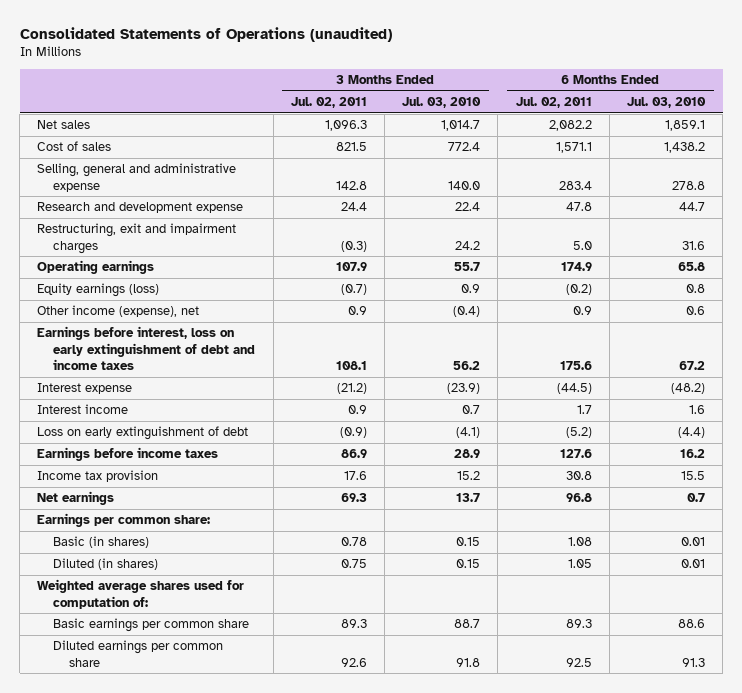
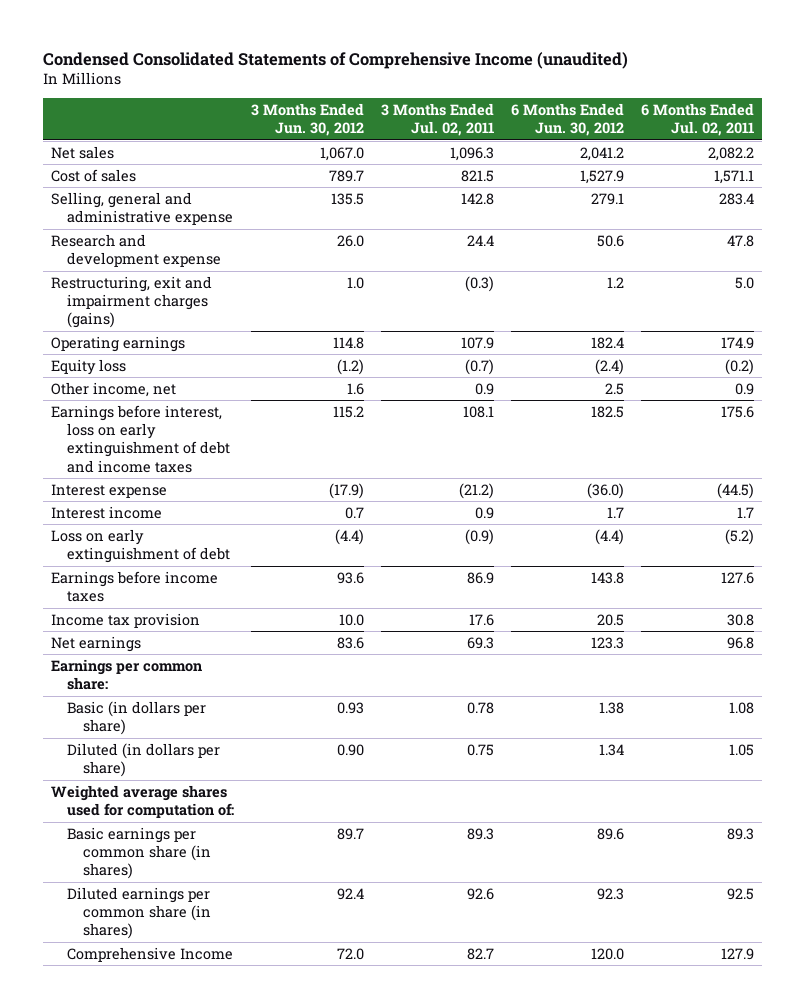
- Consolidated Statements of Operations (unaudited)
+ Condensed Consolidated Statements of Comprehensive Income (unaudited)
- | 3 Months Ended Jul. 02, 2011 | 3 Months Ended Jul. 03, 2010 | 6 Months Ended Jul. 02, 2011 | 6 Months Ended Jul. 03, 2010
+ | 3 Months Ended Jun. 30, 2012 | 3 Months Ended Jul. 02, 2011 | 6 Months Ended Jun. 30, 2012 | 6 Months Ended Jul. 02, 2011
- Restructuring, exit and impairment charges | (0.3) | 24.2 | 5.0 | 31.6
+ Restructuring, exit and impairment charges (gains) | 1.0 | (0.3) | 1.2 | 5.0
- Equity earnings (loss) | (0.7) | 0.9 | (0.2) | 0.8
- Other income (expense), net | 0.9 | (0.4) | 0.9 | 0.6
+ Equity loss | (1.2) | (0.7) | (2.4) | (0.2)
+ Other income, net | 1.6 | 0.9 | 2.5 | 0.9
- Basic (in shares) | 0.78 | 0.15 | 1.08 | 0.01
- Diluted (in shares) | 0.75 | 0.15 | 1.05 | 0.01
+ Basic (in dollars per share) | 0.93 | 0.78 | 1.38 | 1.08
+ Diluted (in dollars per share) | 0.90 | 0.75 | 1.34 | 1.05
- Basic earnings per common share | 89.3 | 88.7 | 89.3 | 88.6
- Diluted earnings per common share | 92.6 | 91.8 | 92.5 | 91.3
+ Basic earnings per common share (in shares) | 89.7 | 89.3 | 89.6 | 89.3
+ Diluted earnings per common share (in shares) | 92.4 | 92.6 | 92.3 | 92.5
+ Comprehensive Income | 72.0 | 82.7 | 120.0 | 127.9

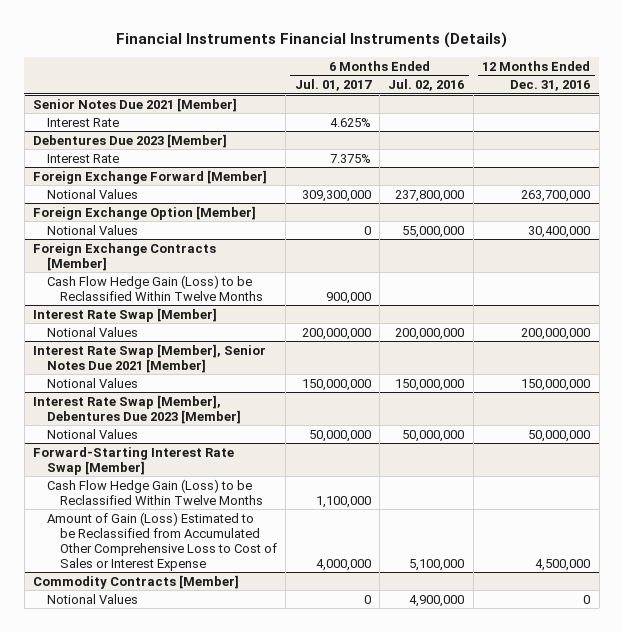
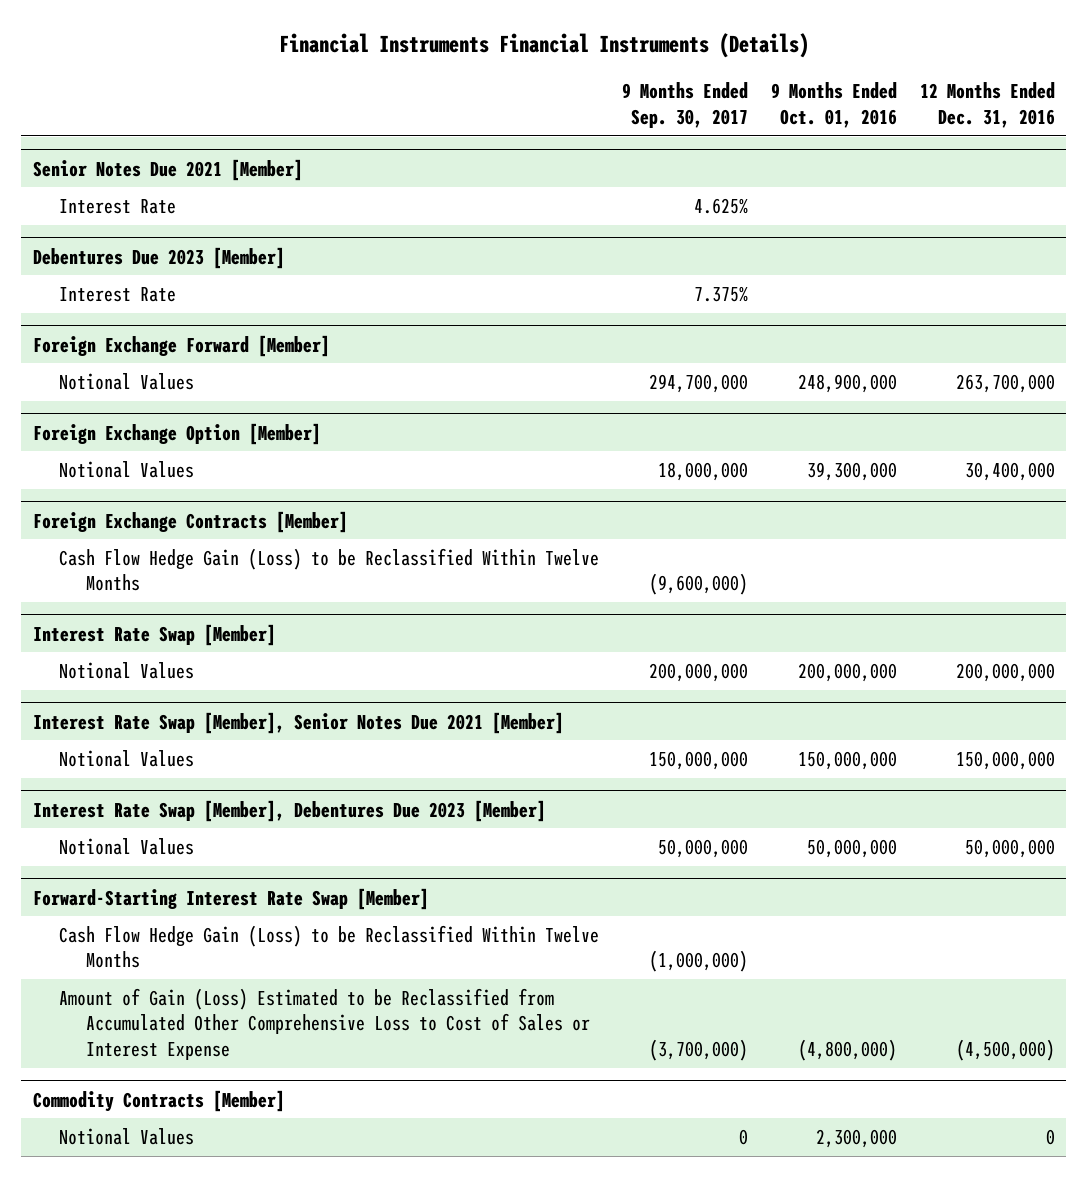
- | 6 Months Ended Jul. 01, 2017 | 6 Months Ended Jul. 02, 2016 | 12 Months Ended Dec. 31, 2016
+ | 9 Months Ended Sep. 30, 2017 | 9 Months Ended Oct. 01, 2016 | 12 Months Ended Dec. 31, 2016
@ Forward-Starting Interest Rate Swap [Member]
- Amount of Gain (Loss) Estimated to be Reclassified from Accumulated Other Comprehensive Loss to Cost of Sales or Interest Expense | 4,000,000 | 5,100,000 | 4,500,000
+ Amount of Gain (Loss) Estimated to be Reclassified from Accumulated Other Comprehensive Loss to Cost of Sales or Interest Expense | (3,700,000) | (4,800,000) | (4,500,000)

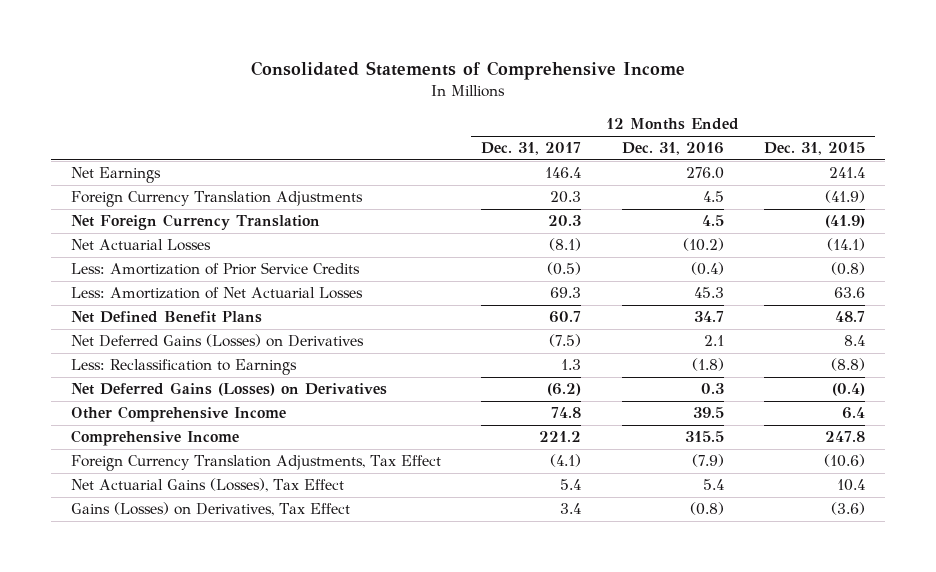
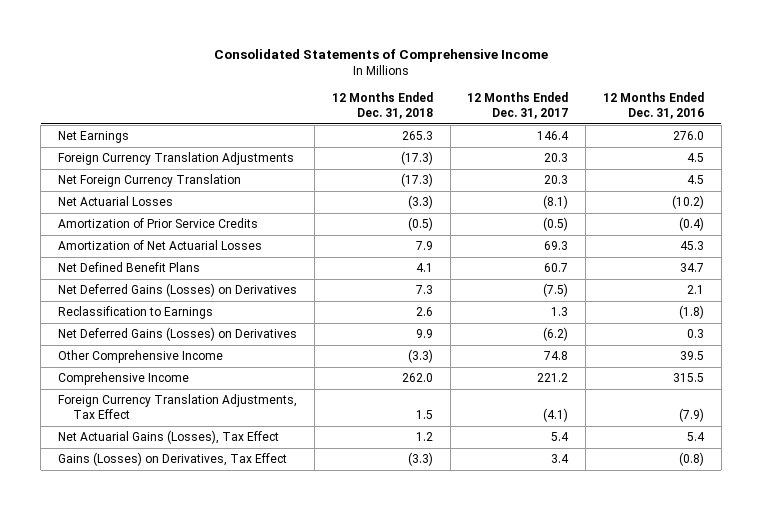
- | 12 Months Ended Dec. 31, 2017 | 12 Months Ended Dec. 31, 2016 | 12 Months Ended Dec. 31, 2015
+ | 12 Months Ended Dec. 31, 2018 | 12 Months Ended Dec. 31, 2017 | 12 Months Ended Dec. 31, 2016
- Less: Amortization of Prior Service Credits | (0.5) | (0.4) | (0.8)
- Less: Amortization of Net Actuarial Losses | 69.3 | 45.3 | 63.6
+ Amortization of Prior Service Credits | (0.5) | (0.5) | (0.4)
+ Amortization of Net Actuarial Losses | 7.9 | 69.3 | 45.3
- Less: Reclassification to Earnings | 1.3 | (1.8) | (8.8)
+ Reclassification to Earnings | 2.6 | 1.3 | (1.8)

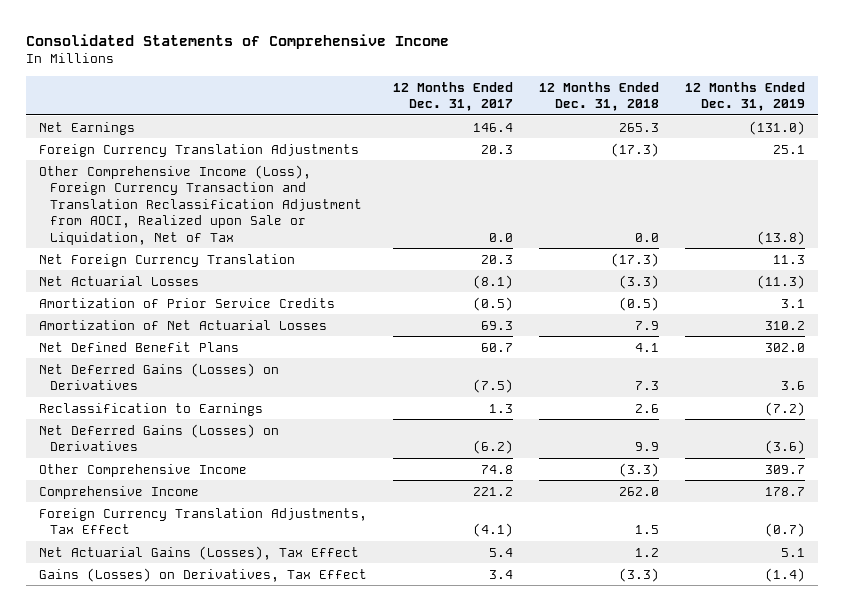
- | 12 Months Ended Dec. 31, 2018 | 12 Months Ended Dec. 31, 2017 | 12 Months Ended Dec. 31, 2016
+ | 12 Months Ended Dec. 31, 2017 | 12 Months Ended Dec. 31, 2018 | 12 Months Ended Dec. 31, 2019
+ Other Comprehensive Income (Loss), Foreign Currency Transaction and Translation Reclassification Adjustment from AOCI, Realized upon Sale or Liquidation, Net of Tax | 0.0 | 0.0 | (13.8)

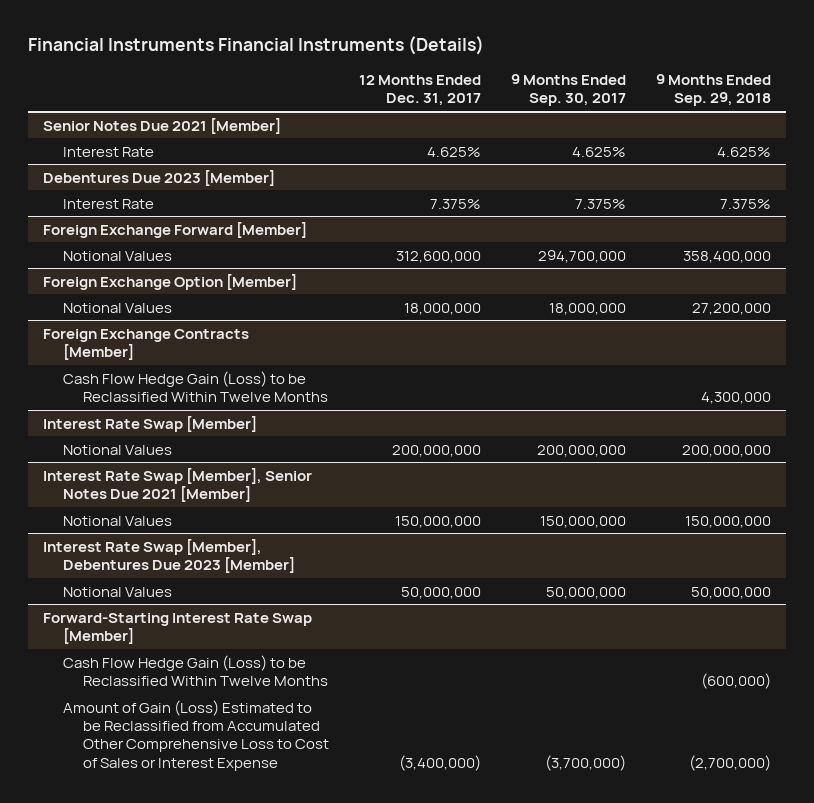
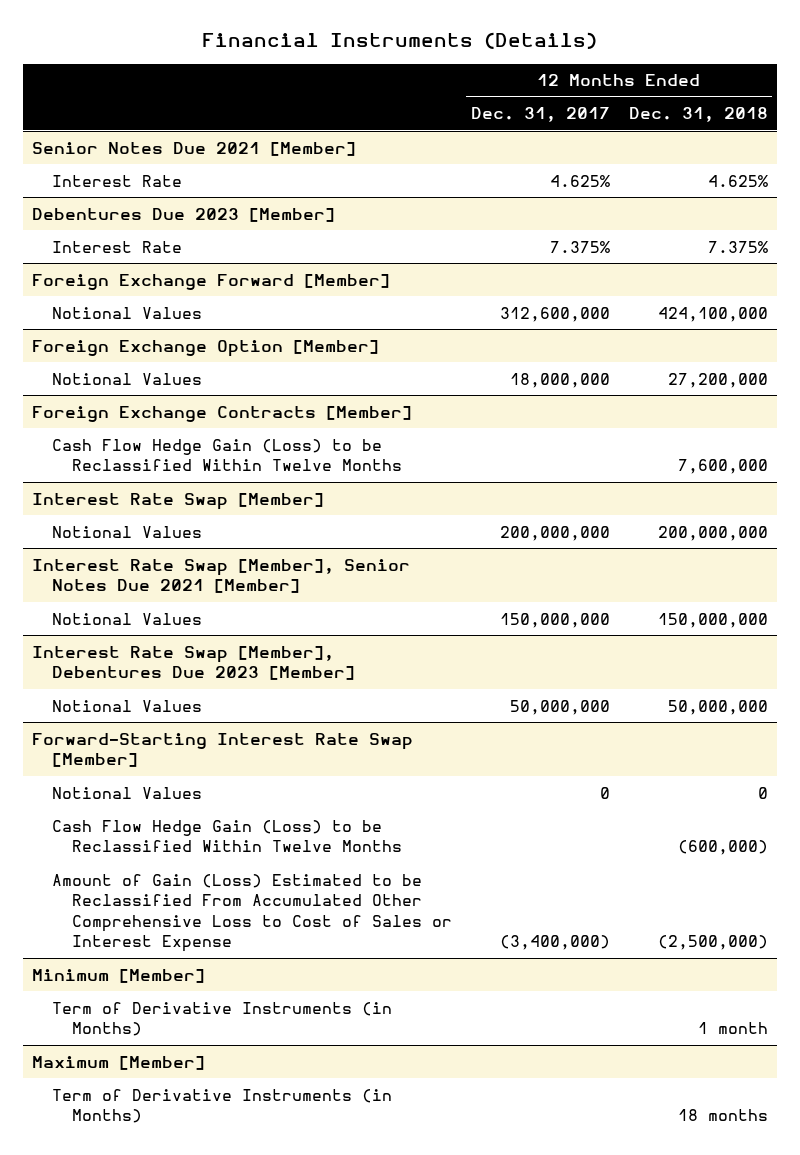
- Financial Instruments Financial Instruments (Details)
+ Financial Instruments (Details)
- | 12 Months Ended Dec. 31, 2017 | 9 Months Ended Sep. 30, 2017 | 9 Months Ended Sep. 29, 2018
+ | 12 Months Ended Dec. 31, 2017 | 12 Months Ended Dec. 31, 2018
@ Forward-Starting Interest Rate Swap [Member]
+ Notional Values | 0 | 0
- Amount of Gain (Loss) Estimated to be Reclassified from Accumulated Other Comprehensive Loss to Cost of Sales or Interest Expense | (3,400,000) | (3,700,000) | (2,700,000)
+ Amount of Gain (Loss) Estimated to be Reclassified From Accumulated Other Comprehensive Loss to Cost of Sales or Interest Expense | (3,400,000) | (2,500,000)
+ Minimum [Member]
+ Term of Derivative Instruments (in Months) | | 1 month
+ Maximum [Member]
+ Term of Derivative Instruments (in Months) | | 18 months

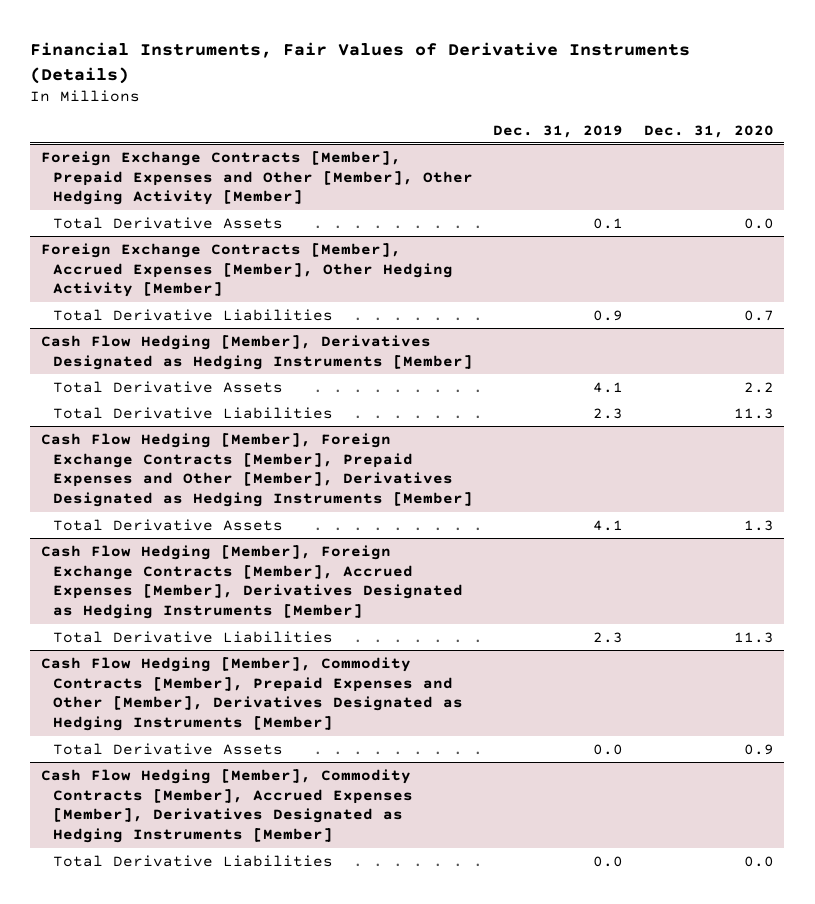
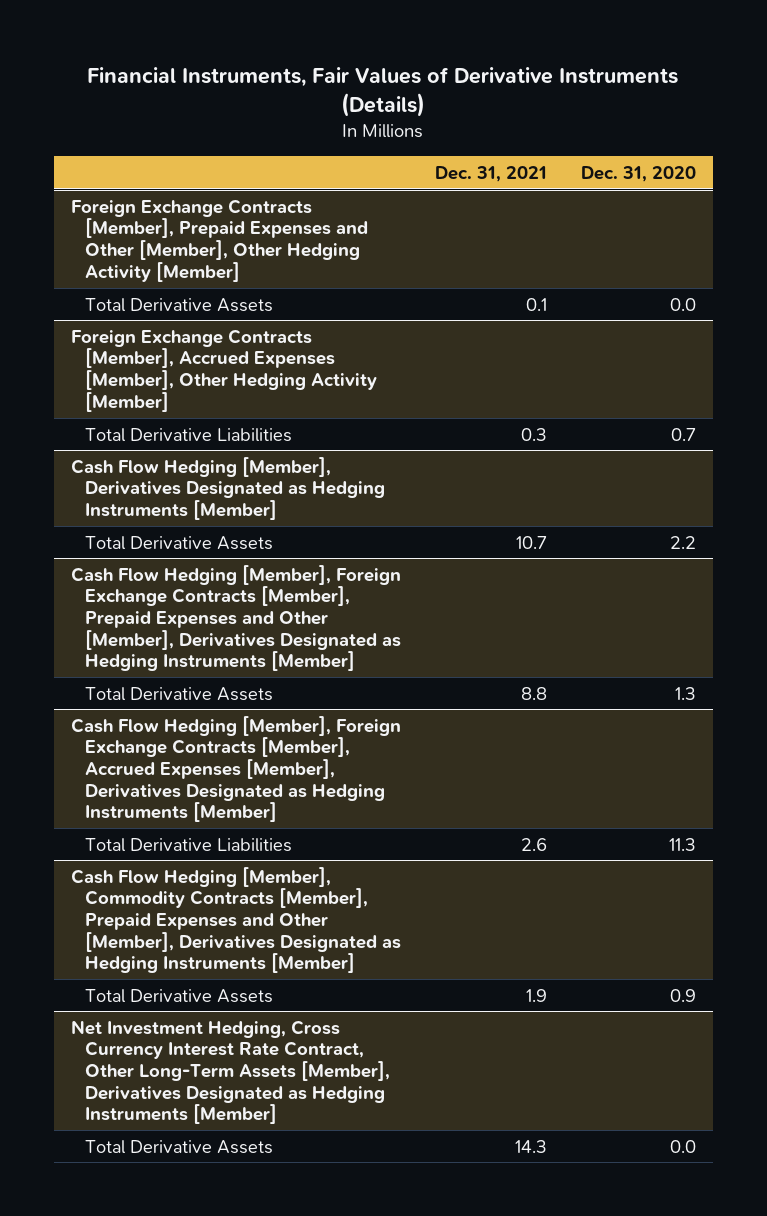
- | Dec. 31, 2019 | Dec. 31, 2020
+ | Dec. 31, 2021 | Dec. 31, 2020
@ Cash Flow Hedging [Member], Derivatives Designated as Hedging Instruments [Member]
- Total Derivative Liabilities | 2.3 | 11.3
- Cash Flow Hedging [Member], Commodity Contracts [Member], Accrued Expenses [Member], Derivatives Designated as Hedging Instruments [Member]
- Total Derivative Liabilities | 0.0 | 0.0
+ Net Investment Hedging, Cross Currency Interest Rate Contract, Other Long-Term Assets [Member], Derivatives Designated as Hedging Instruments [Member]
+ Total Derivative Assets | 14.3 | 0.0

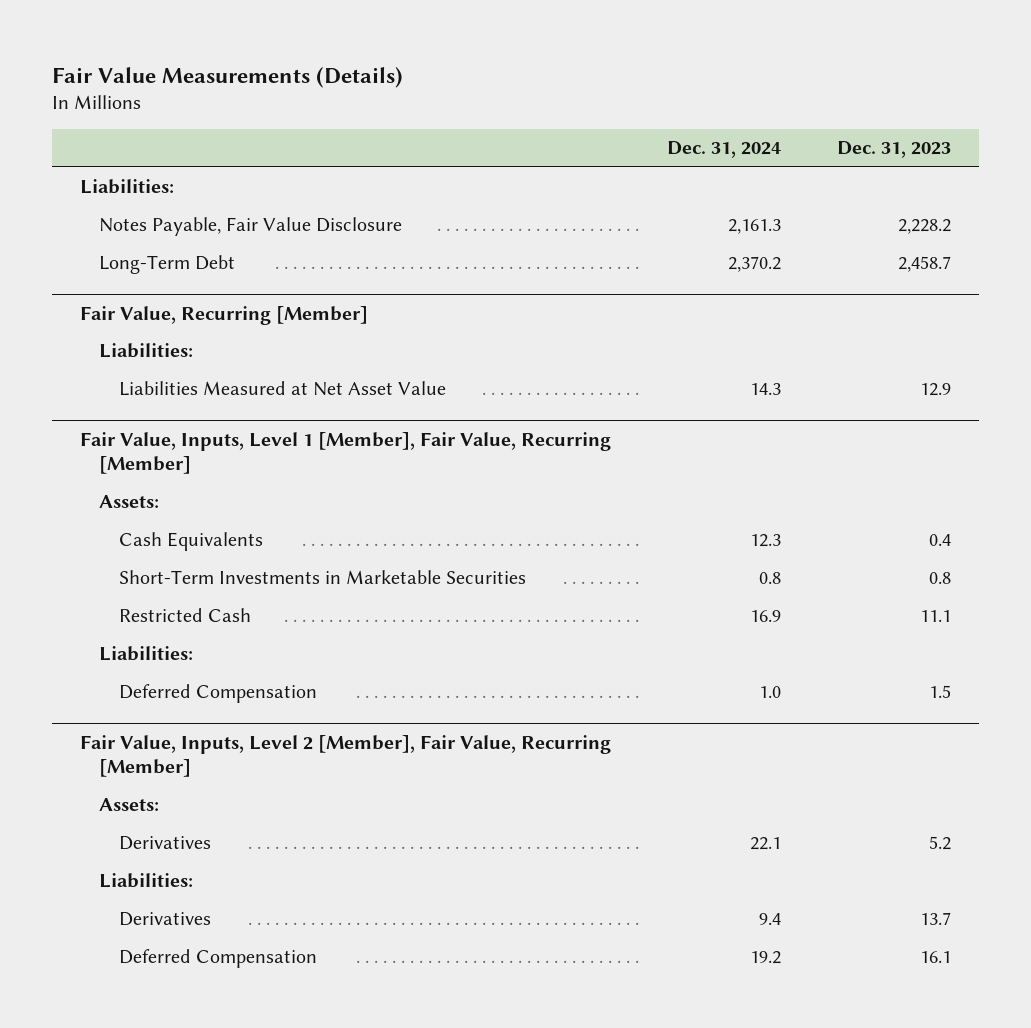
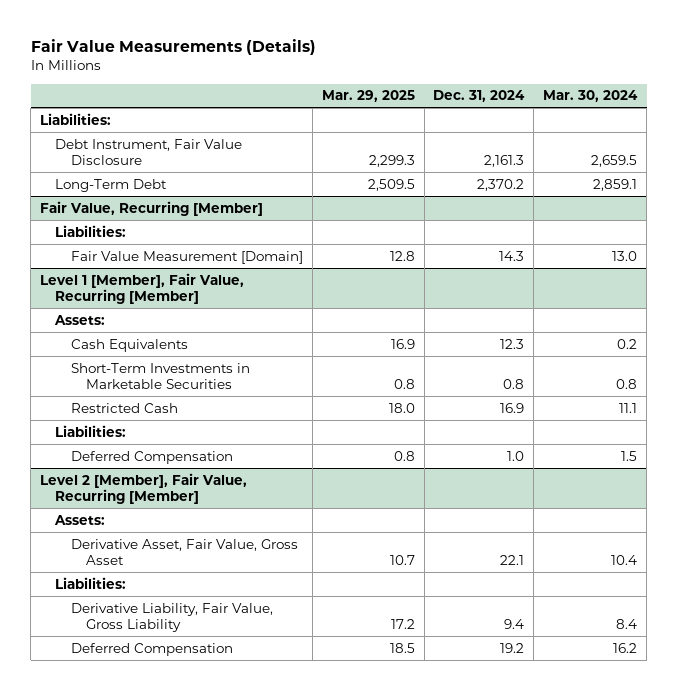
- | Dec. 31, 2024 | Dec. 31, 2023
+ | Mar. 29, 2025 | Dec. 31, 2024 | Mar. 30, 2024
- Notes Payable, Fair Value Disclosure | 2,161.3 | 2,228.2
+ Debt Instrument, Fair Value Disclosure | 2,299.3 | 2,161.3 | 2,659.5
@ Fair Value, Recurring [Member]
- Liabilities Measured at Net Asset Value | 14.3 | 12.9
- Fair Value, Inputs, Level 1 [Member], Fair Value, Recurring [Member]
@ Fair Value, Recurring [Member]
+ Fair Value Measurement [Domain] | 12.8 | 14.3 | 13.0
+ Level 1 [Member], Fair Value, Recurring [Member]
- Fair Value, Inputs, Level 2 [Member], Fair Value, Recurring [Member]
+ Level 2 [Member], Fair Value, Recurring [Member]
- Derivatives | 22.1 | 5.2
+ Derivative Asset, Fair Value, Gross Asset | 10.7 | 22.1 | 10.4
- Derivatives | 9.4 | 13.7
+ Derivative Liability, Fair Value, Gross Liability | 17.2 | 9.4 | 8.4

